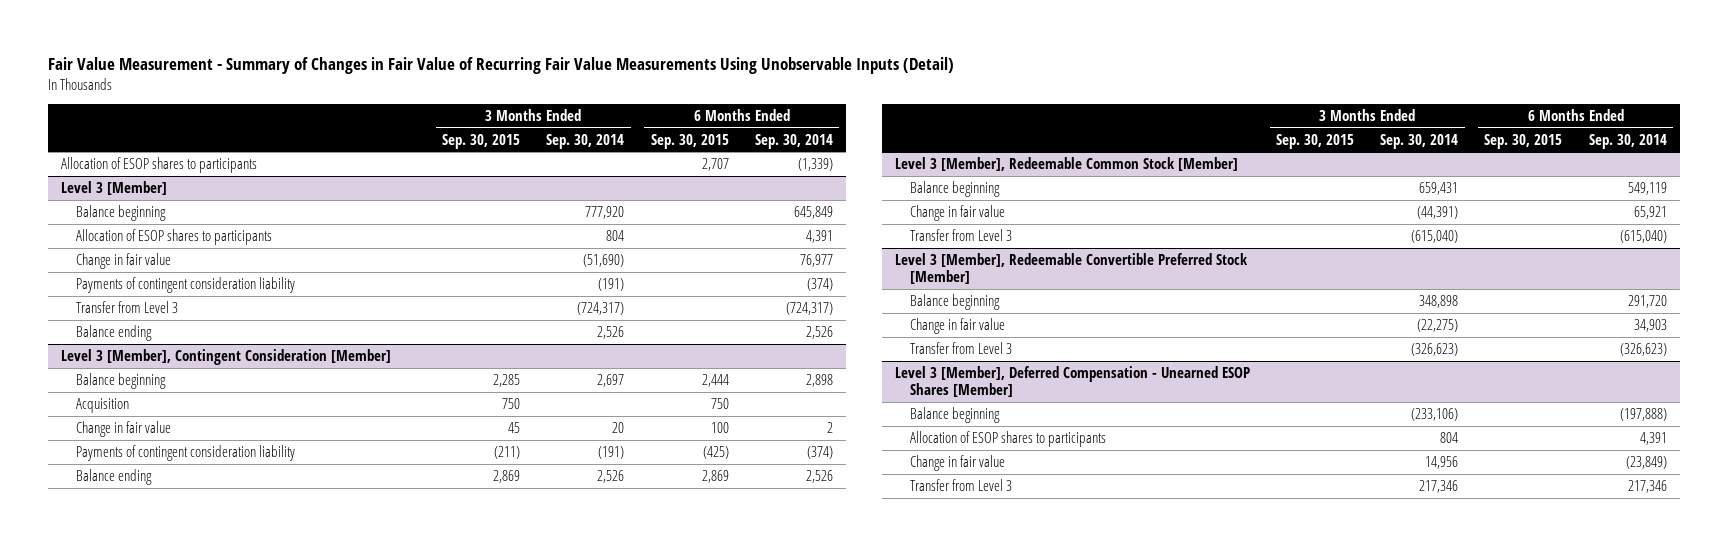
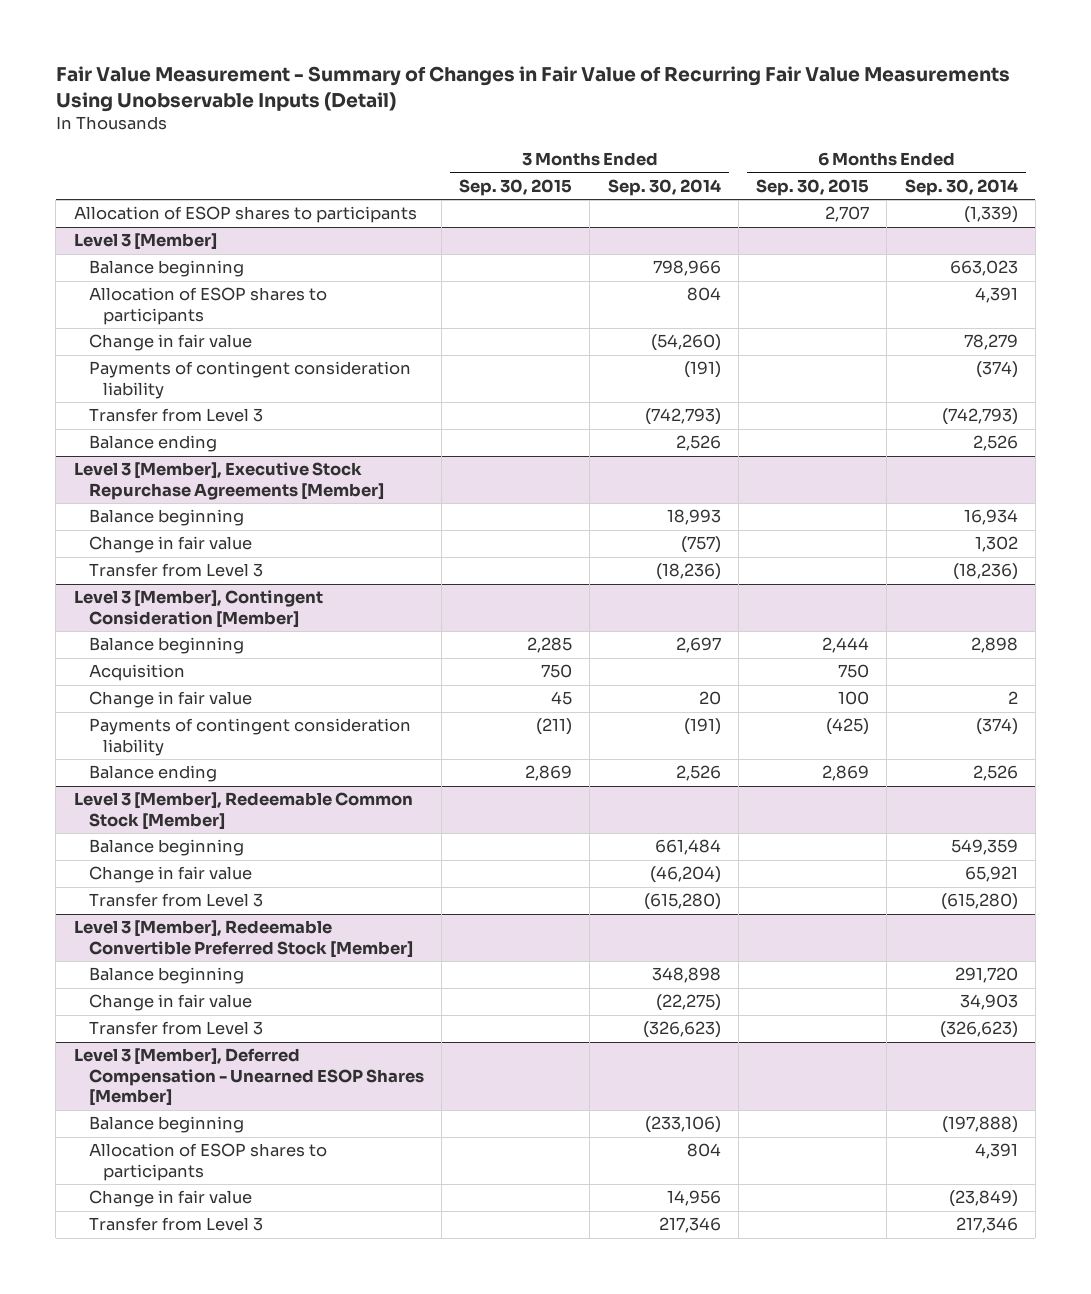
@ Level 3 [Member]
- Balance beginning | | 777,920 | | 645,849
+ Balance beginning | | 798,966 | | 663,023
- Change in fair value | | (51,690) | | 76,977
+ Change in fair value | | (54,260) | | 78,279
- Transfer from Level 3 | | (724,317) | | (724,317)
+ Transfer from Level 3 | | (742,793) | | (742,793)
+ Level 3 [Member], Executive Stock Repurchase Agreements [Member]
+ Balance beginning | | 18,993 | | 16,934
+ Change in fair value | | (757) | | 1,302
+ Transfer from Level 3 | | (18,236) | | (18,236)
@ Level 3 [Member], Redeemable Common Stock [Member]
- Balance beginning | | 659,431 | | 549,119
- Change in fair value | | (44,391) | | 65,921
- Transfer from Level 3 | | (615,040) | | (615,040)
+ Balance beginning | | 661,484 | | 549,359
+ Change in fair value | | (46,204) | | 65,921
+ Transfer from Level 3 | | (615,280) | | (615,280)

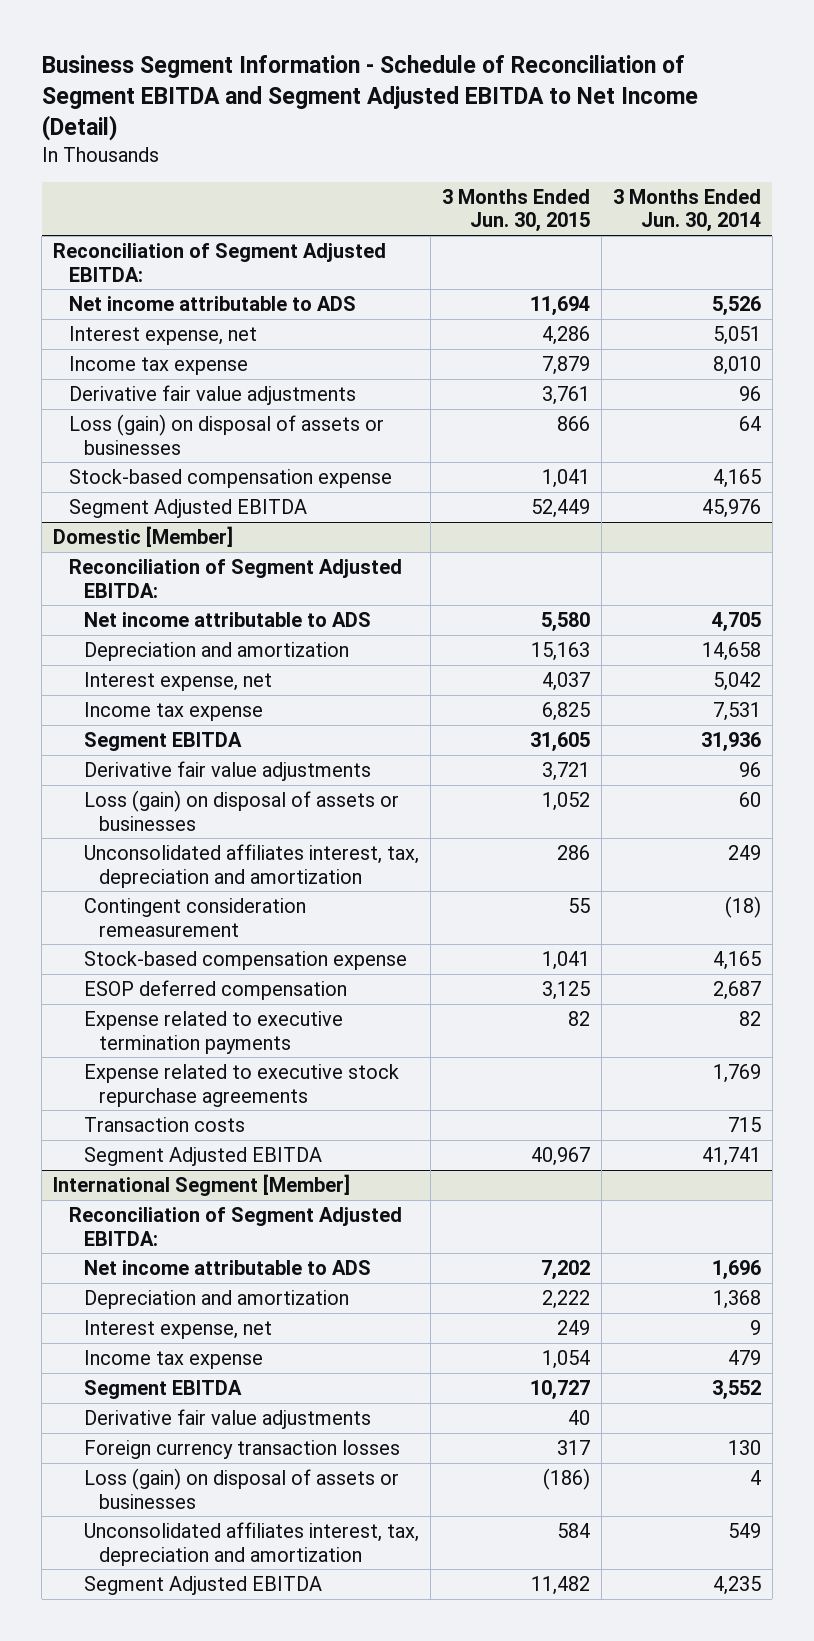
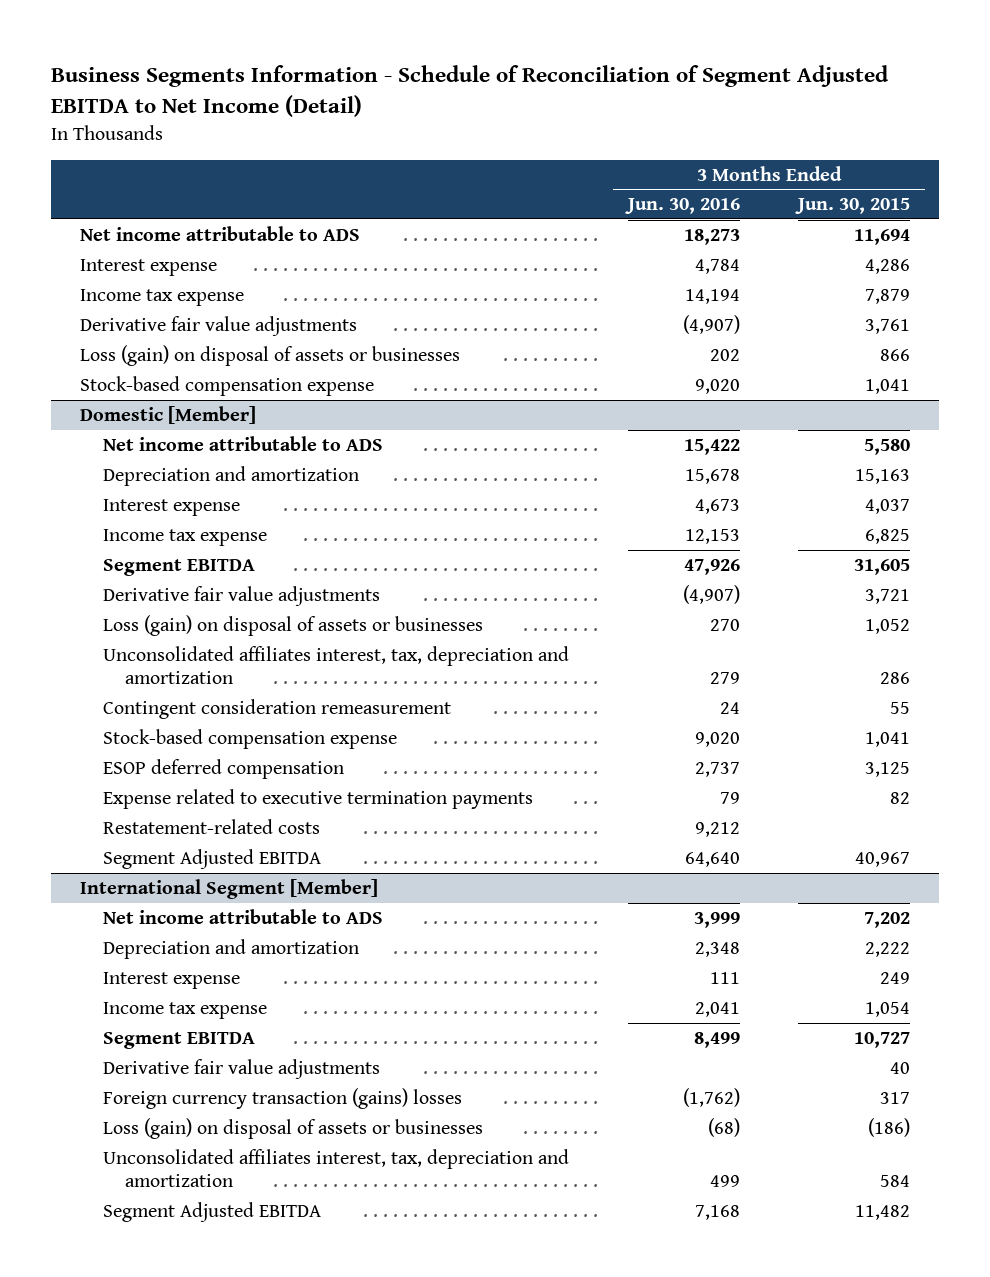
- Business Segment Information - Schedule of Reconciliation of Segment EBITDA and Segment Adjusted EBITDA to Net Income (Detail)
+ Business Segments Information - Schedule of Reconciliation of Segment Adjusted EBITDA to Net Income (Detail)
- | 3 Months Ended Jun. 30, 2015 | 3 Months Ended Jun. 30, 2014
+ | 3 Months Ended Jun. 30, 2016 | 3 Months Ended Jun. 30, 2015
- Reconciliation of Segment Adjusted EBITDA:
- Interest expense, net | 4,286 | 5,051
+ Interest expense | 4,784 | 4,286
- Segment Adjusted EBITDA | 52,449 | 45,976
@ Domestic [Member]
- Reconciliation of Segment Adjusted EBITDA:
- Interest expense, net | 4,037 | 5,042
+ Interest expense | 4,673 | 4,037
- Expense related to executive stock repurchase agreements | | 1,769
- Transaction costs | | 715
+ Restatement-related costs | 9,212 |
@ International Segment [Member]
- Reconciliation of Segment Adjusted EBITDA:
- Interest expense, net | 249 | 9
+ Interest expense | 111 | 249
- Foreign currency transaction losses | 317 | 130
+ Foreign currency transaction (gains) losses | (1,762) | 317

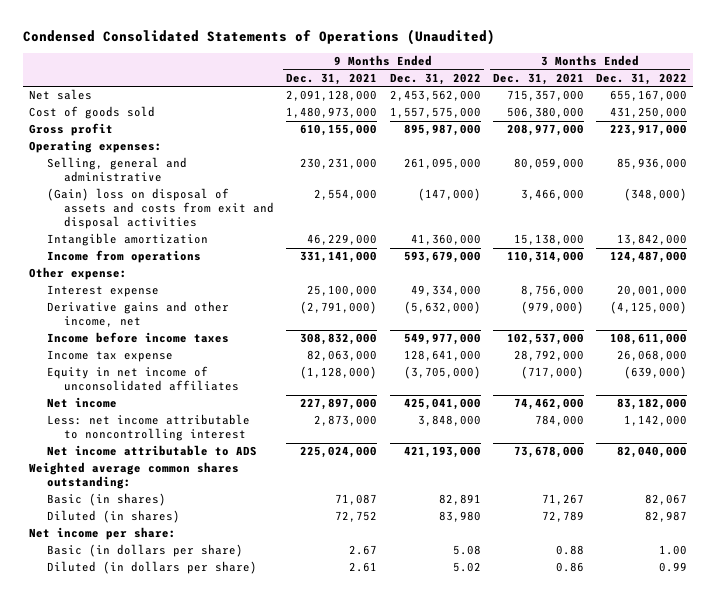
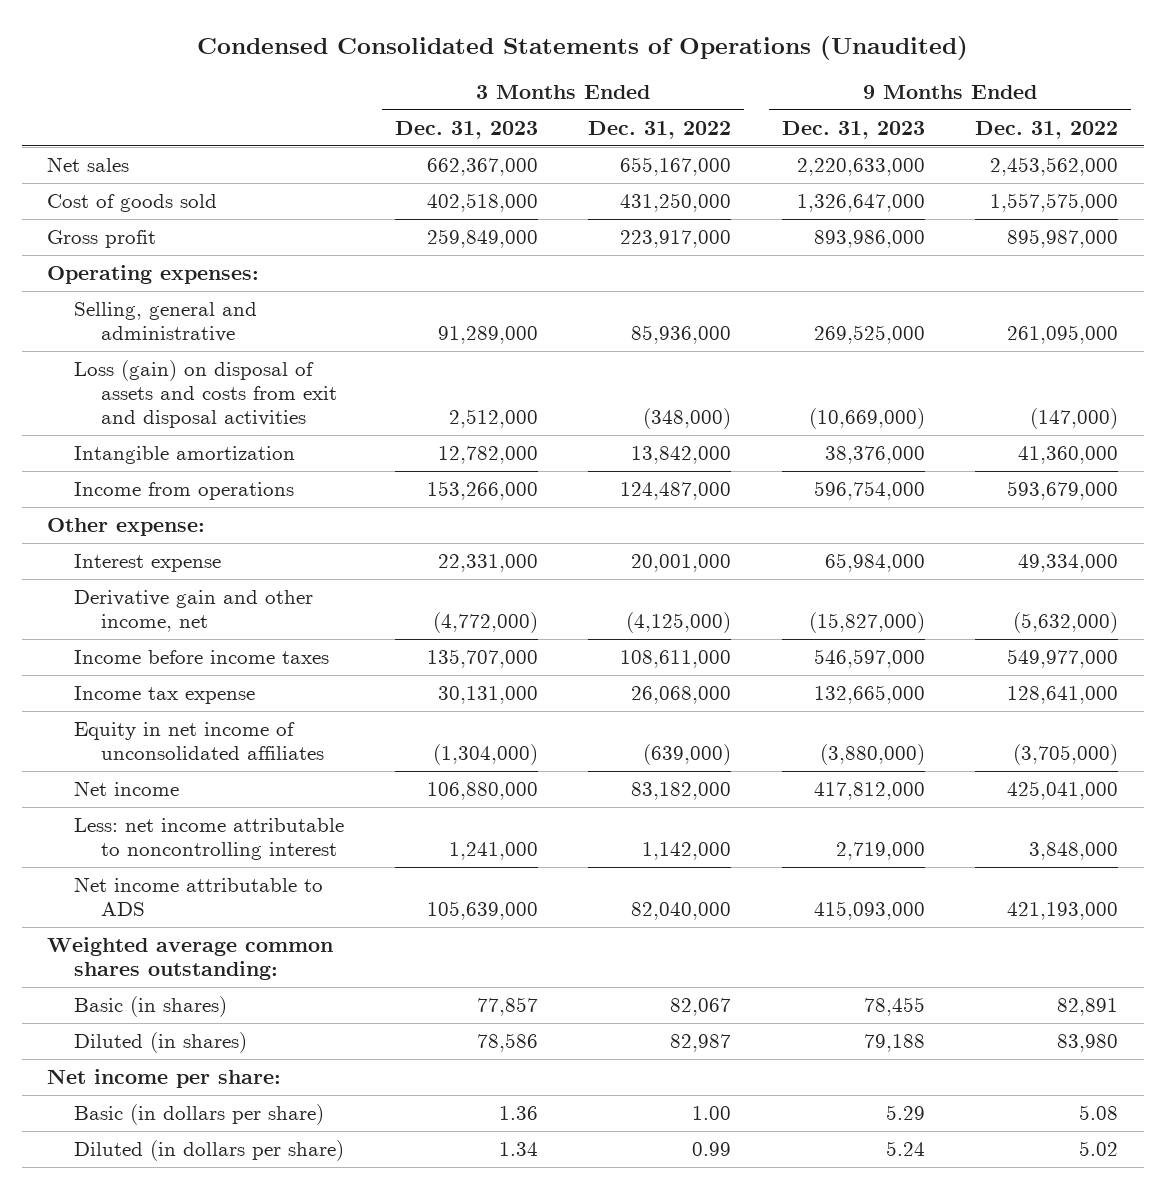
- | 9 Months Ended Dec. 31, 2021 | 9 Months Ended Dec. 31, 2022 | 3 Months Ended Dec. 31, 2021 | 3 Months Ended Dec. 31, 2022
+ | 3 Months Ended Dec. 31, 2023 | 3 Months Ended Dec. 31, 2022 | 9 Months Ended Dec. 31, 2023 | 9 Months Ended Dec. 31, 2022
- (Gain) loss on disposal of assets and costs from exit and disposal activities | 2,554,000 | (147,000) | 3,466,000 | (348,000)
+ Loss (gain) on disposal of assets and costs from exit and disposal activities | 2,512,000 | (348,000) | (10,669,000) | (147,000)
- Derivative gains and other income, net | (2,791,000) | (5,632,000) | (979,000) | (4,125,000)
+ Derivative gain and other income, net | (4,772,000) | (4,125,000) | (15,827,000) | (5,632,000)

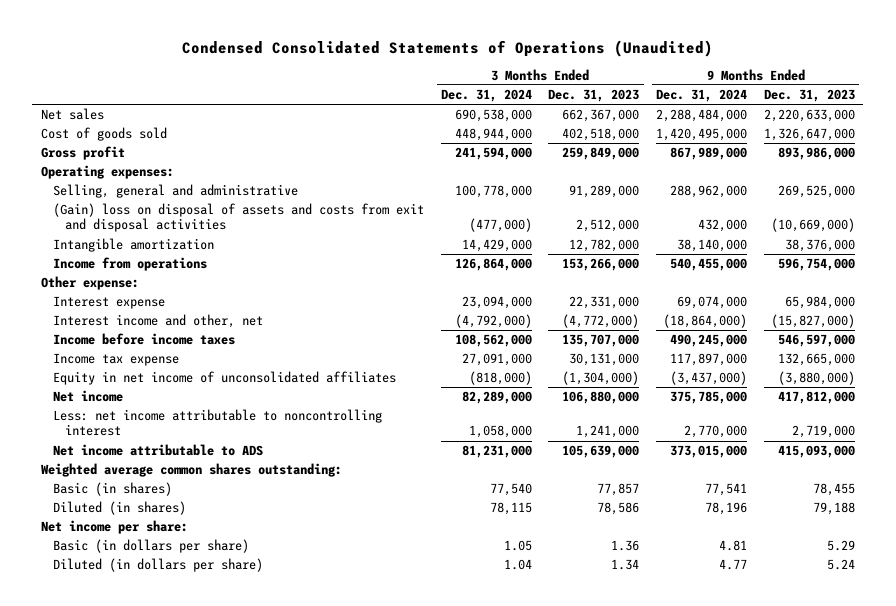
- | 3 Months Ended Dec. 31, 2023 | 3 Months Ended Dec. 31, 2022 | 9 Months Ended Dec. 31, 2023 | 9 Months Ended Dec. 31, 2022
+ | 3 Months Ended Dec. 31, 2024 | 3 Months Ended Dec. 31, 2023 | 9 Months Ended Dec. 31, 2024 | 9 Months Ended Dec. 31, 2023
- Loss (gain) on disposal of assets and costs from exit and disposal activities | 2,512,000 | (348,000) | (10,669,000) | (147,000)
+ (Gain) loss on disposal of assets and costs from exit and disposal activities | (477,000) | 2,512,000 | 432,000 | (10,669,000)
- Derivative gain and other income, net | (4,772,000) | (4,125,000) | (15,827,000) | (5,632,000)
+ Interest income and other, net | (4,792,000) | (4,772,000) | (18,864,000) | (15,827,000)

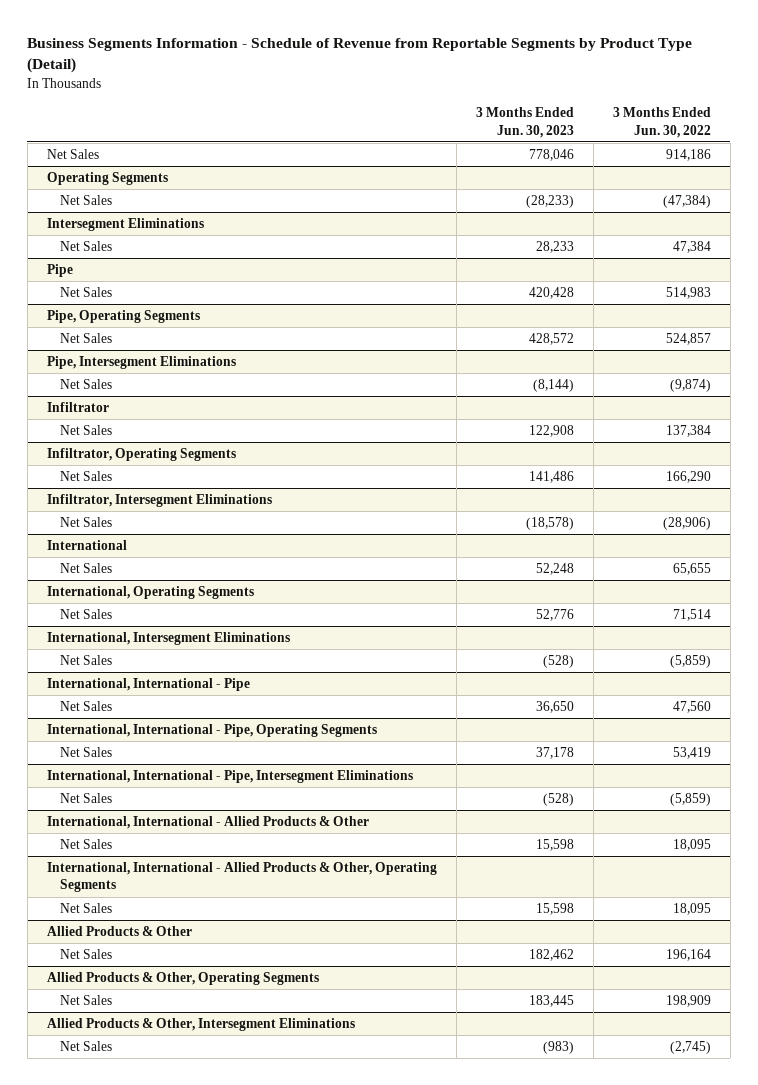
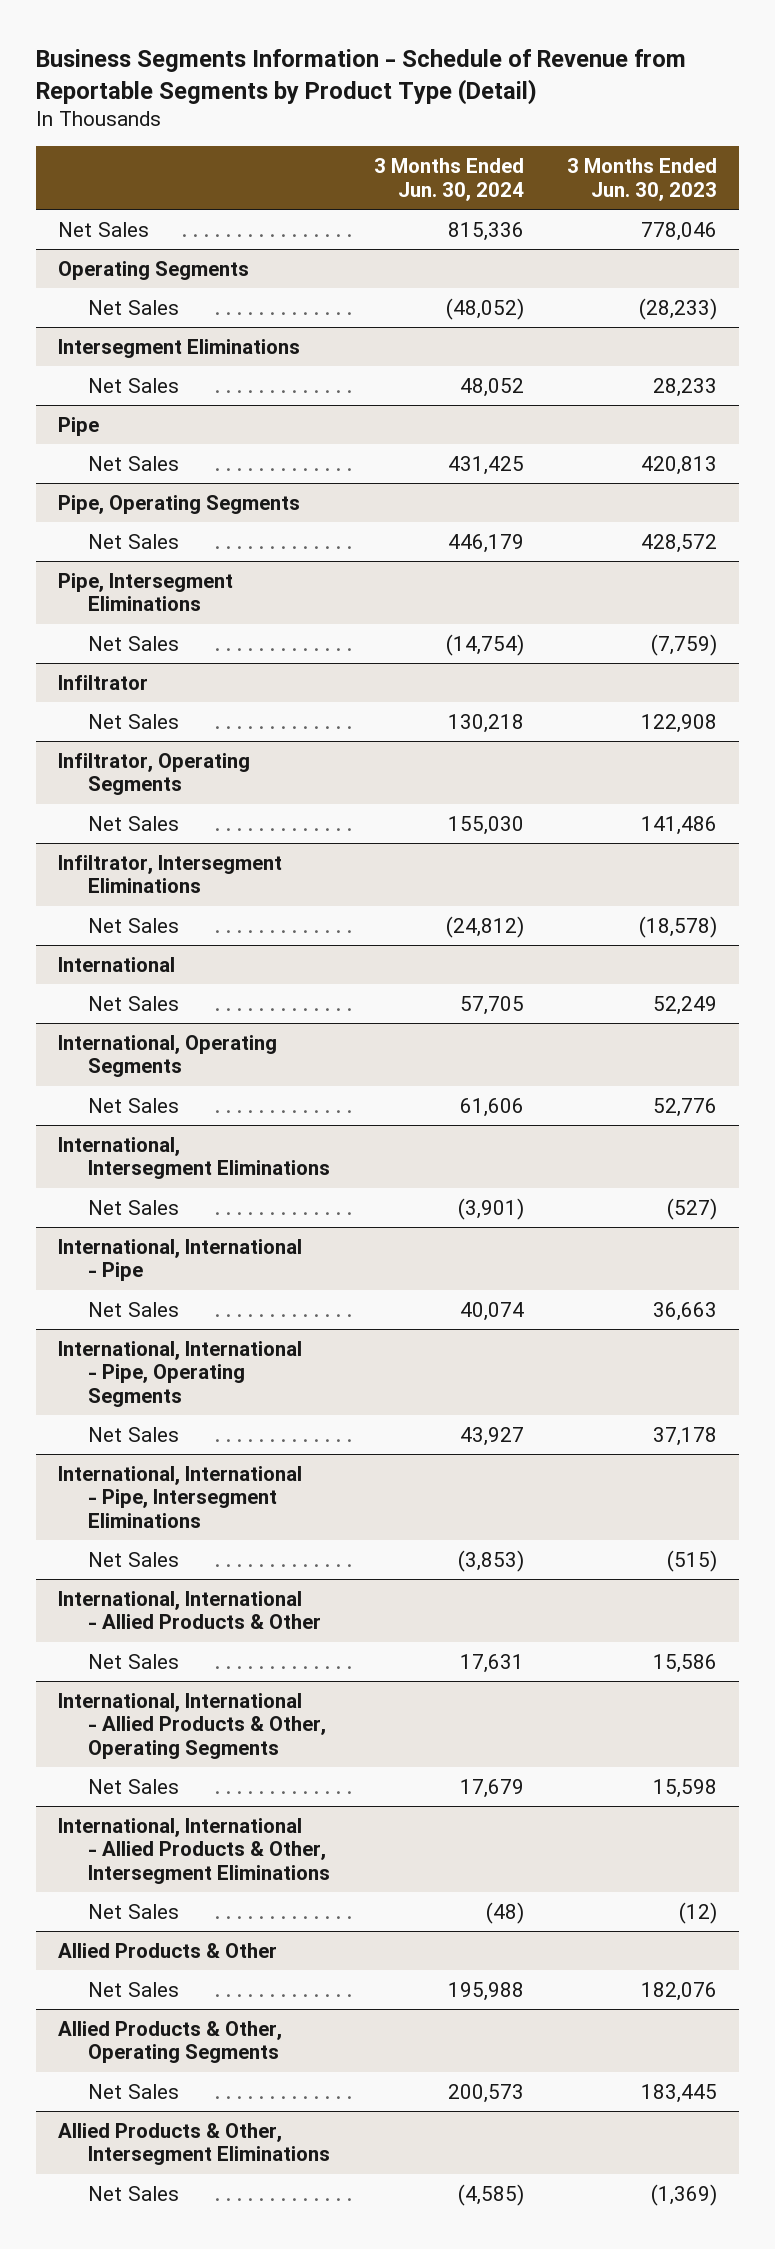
- | 3 Months Ended Jun. 30, 2023 | 3 Months Ended Jun. 30, 2022
+ | 3 Months Ended Jun. 30, 2024 | 3 Months Ended Jun. 30, 2023
@ Pipe
- Net Sales | 420,428 | 514,983
+ Net Sales | 431,425 | 420,813
@ Pipe, Intersegment Eliminations
- Net Sales | (8,144) | (9,874)
+ Net Sales | (14,754) | (7,759)
@ International
- Net Sales | 52,248 | 65,655
+ Net Sales | 57,705 | 52,249
@ International, Intersegment Eliminations
- Net Sales | (528) | (5,859)
+ Net Sales | (3,901) | (527)
@ International, International - Pipe
- Net Sales | 36,650 | 47,560
+ Net Sales | 40,074 | 36,663
@ International, International - Pipe, Intersegment Eliminations
- Net Sales | (528) | (5,859)
+ Net Sales | (3,853) | (515)
@ International, International - Allied Products & Other
- Net Sales | 15,598 | 18,095
+ Net Sales | 17,631 | 15,586
+ International, International - Allied Products & Other, Intersegment Eliminations
+ Net Sales | (48) | (12)
@ Allied Products & Other
- Net Sales | 182,462 | 196,164
+ Net Sales | 195,988 | 182,076
@ Allied Products & Other, Intersegment Eliminations
- Net Sales | (983) | (2,745)
+ Net Sales | (4,585) | (1,369)

